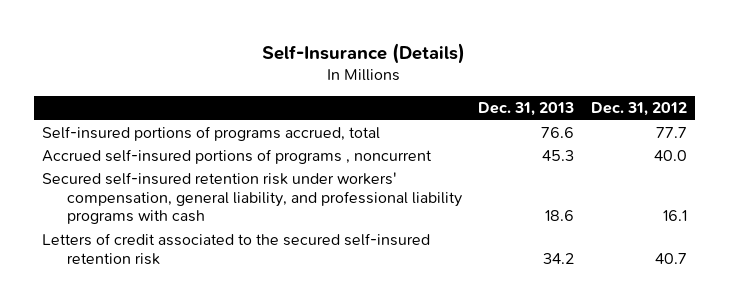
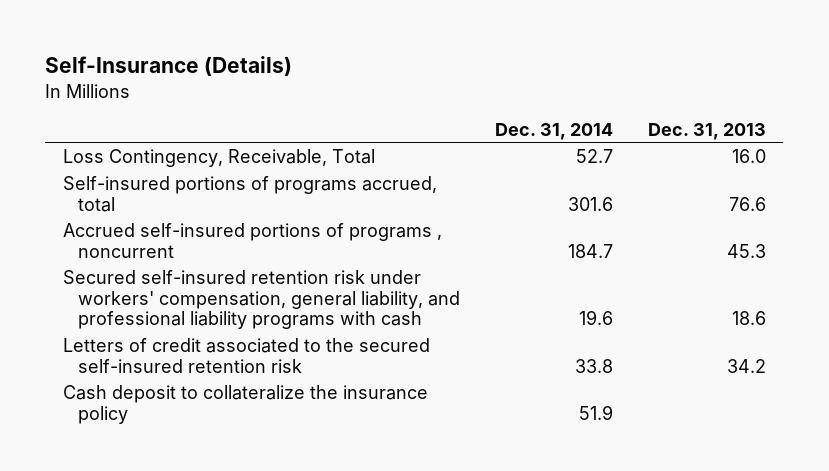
- | Dec. 31, 2013 | Dec. 31, 2012
+ | Dec. 31, 2014 | Dec. 31, 2013
+ Loss Contingency, Receivable, Total | 52.7 | 16.0
+ Cash deposit to collateralize the insurance policy | 51.9 |

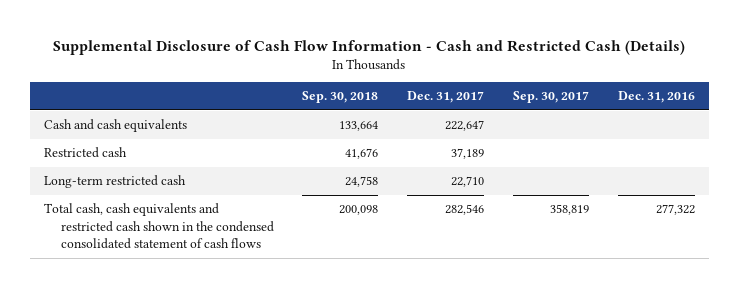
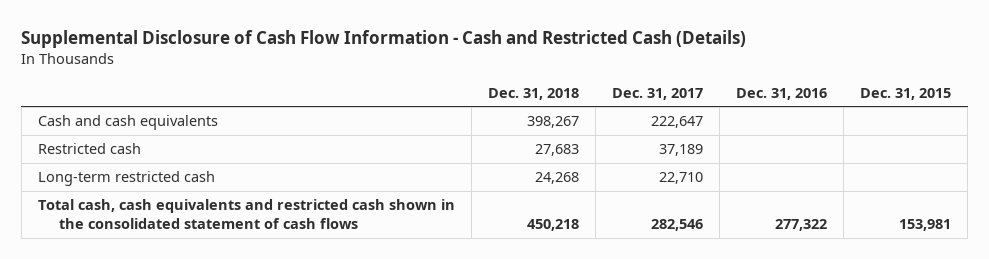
- | Sep. 30, 2018 | Dec. 31, 2017 | Sep. 30, 2017 | Dec. 31, 2016
+ | Dec. 31, 2018 | Dec. 31, 2017 | Dec. 31, 2016 | Dec. 31, 2015
- Total cash, cash equivalents and restricted cash shown in the condensed consolidated statement of cash flows | 200,098 | 282,546 | 358,819 | 277,322
+ Total cash, cash equivalents and restricted cash shown in the consolidated statement of cash flows | 450,218 | 282,546 | 277,322 | 153,981

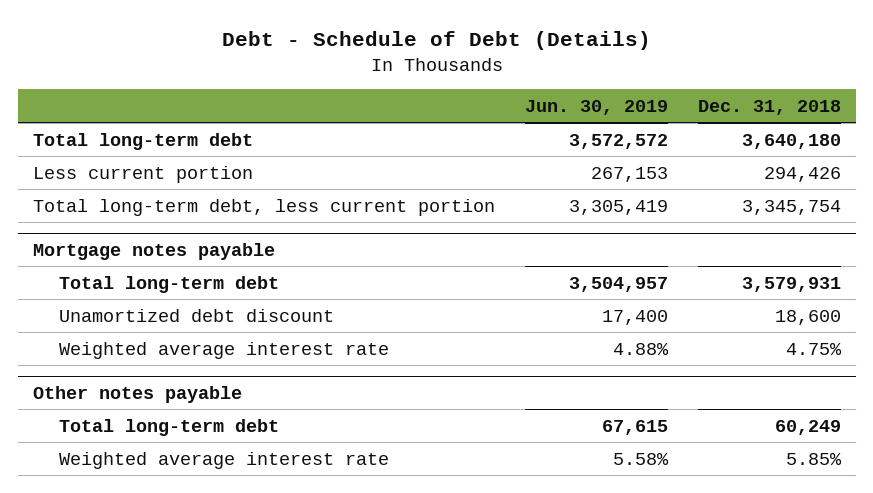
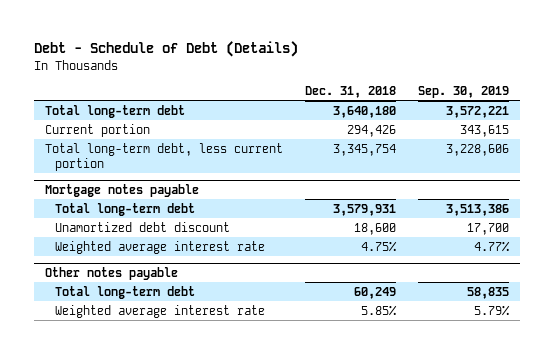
- | Jun. 30, 2019 | Dec. 31, 2018
+ | Dec. 31, 2018 | Sep. 30, 2019
- Less current portion | 267,153 | 294,426
+ Current portion | 294,426 | 343,615

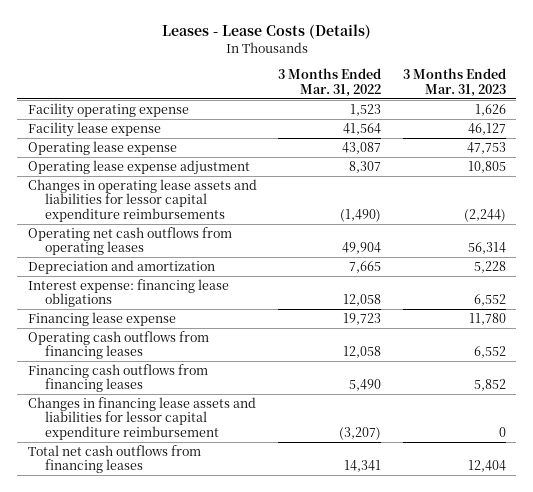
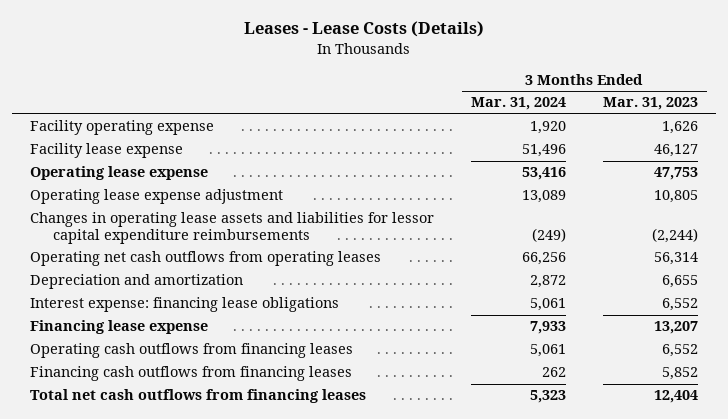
- | 3 Months Ended Mar. 31, 2022 | 3 Months Ended Mar. 31, 2023
+ | 3 Months Ended Mar. 31, 2024 | 3 Months Ended Mar. 31, 2023
- Depreciation and amortization | 7,665 | 5,228
+ Depreciation and amortization | 2,872 | 6,655
- Financing lease expense | 19,723 | 11,780
+ Financing lease expense | 7,933 | 13,207
- Changes in financing lease assets and liabilities for lessor capital expenditure reimbursement | (3,207) | 0

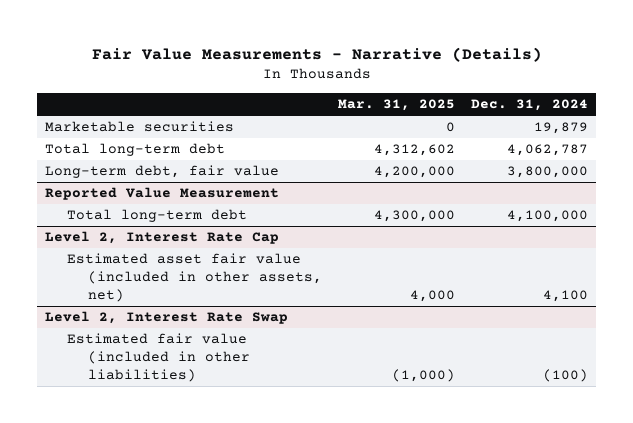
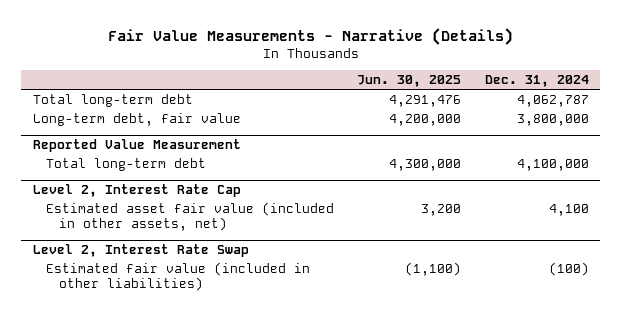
- | Mar. 31, 2025 | Dec. 31, 2024
+ | Jun. 30, 2025 | Dec. 31, 2024
- Marketable securities | 0 | 19,879

